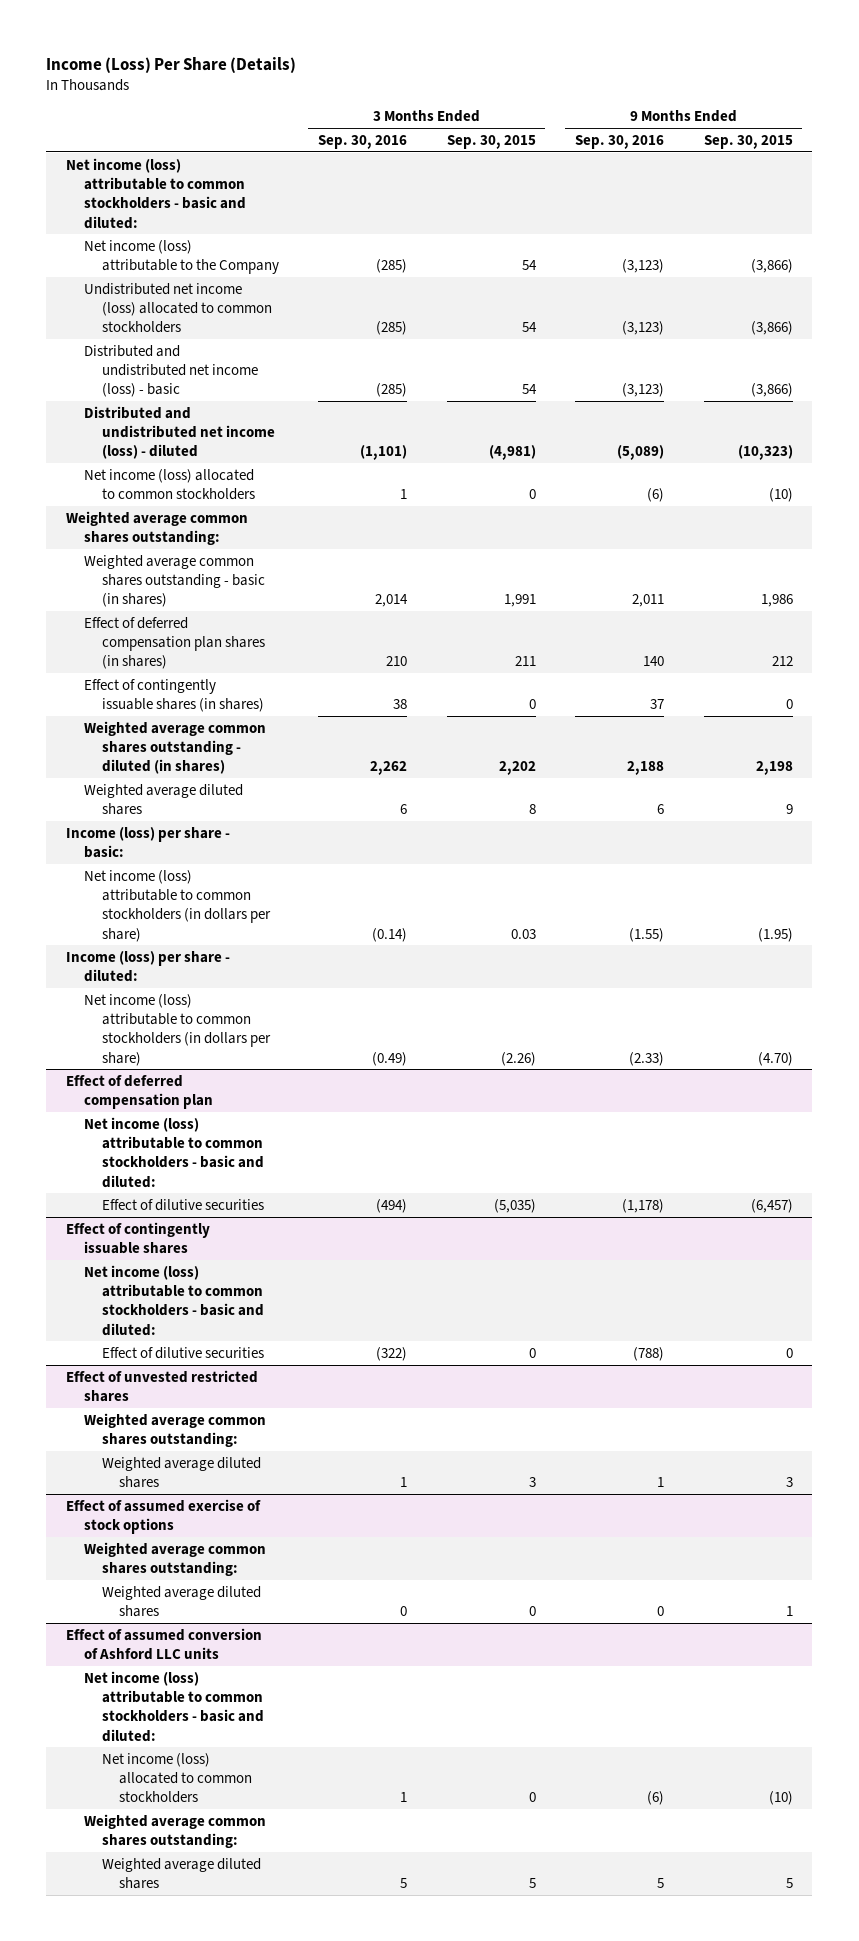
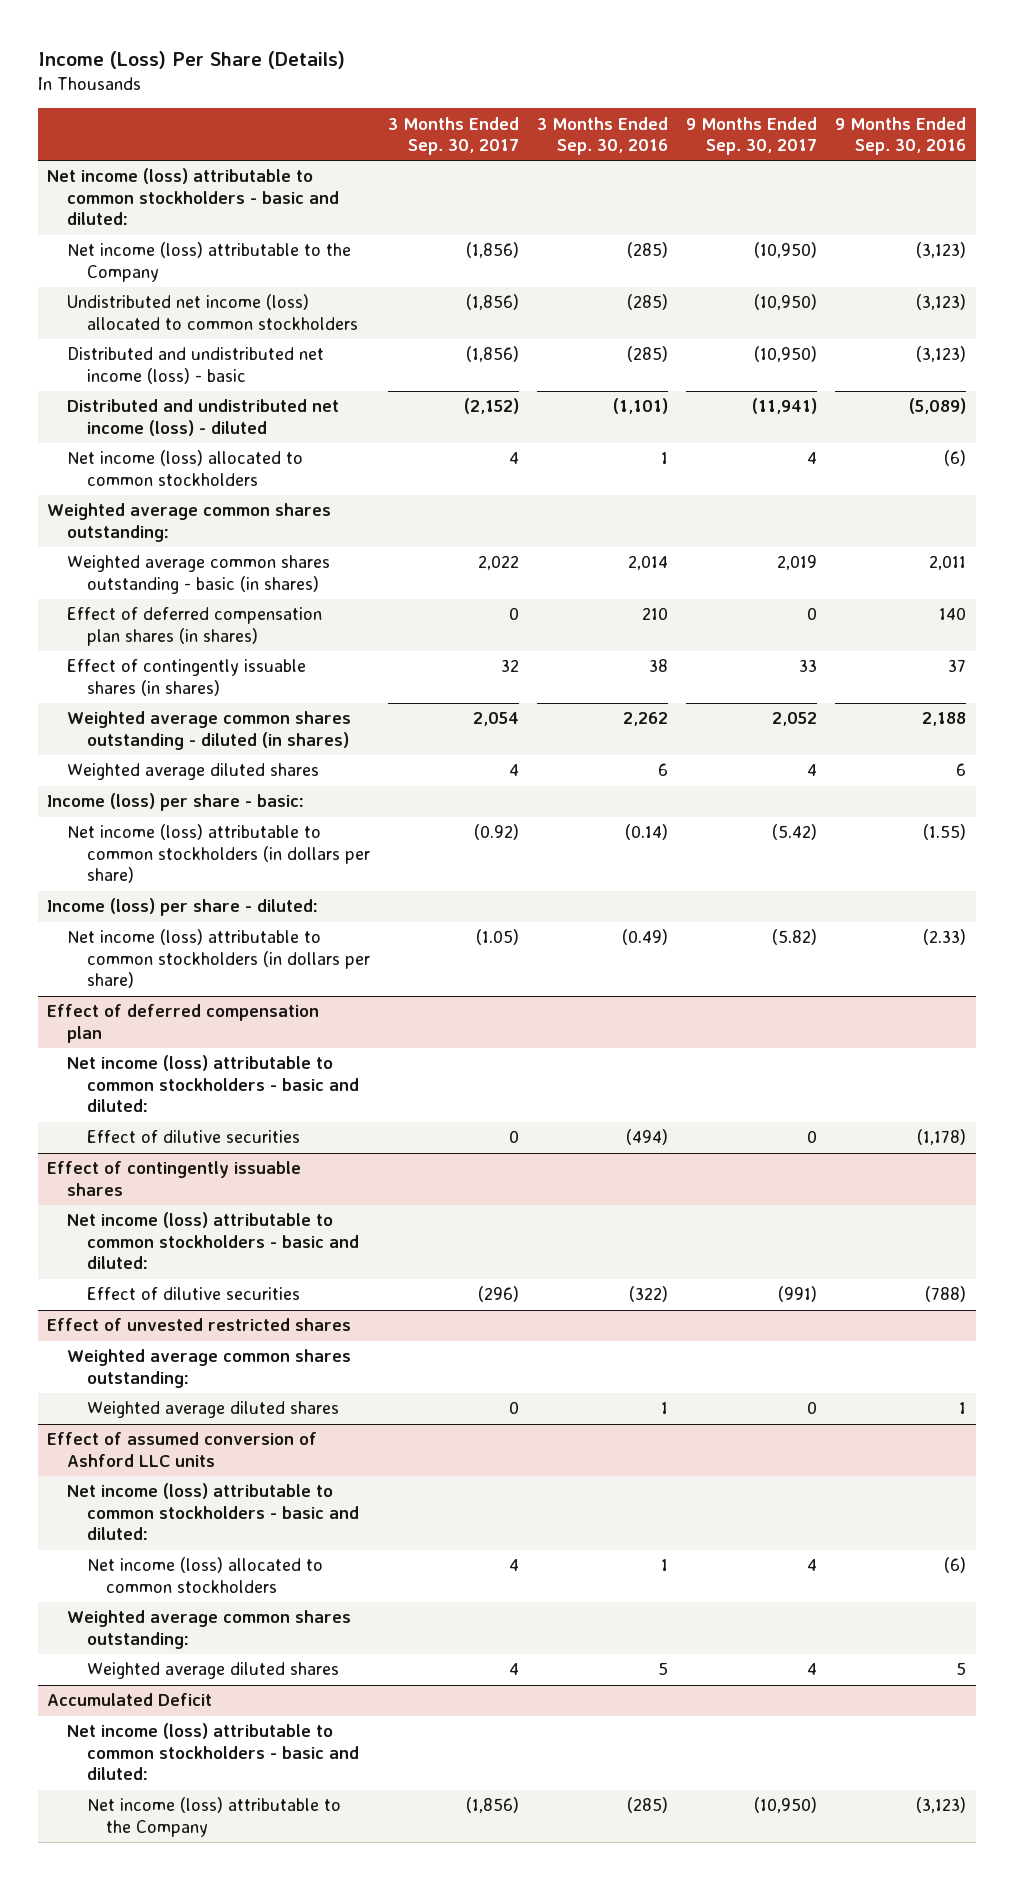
- | 3 Months Ended Sep. 30, 2016 | 3 Months Ended Sep. 30, 2015 | 9 Months Ended Sep. 30, 2016 | 9 Months Ended Sep. 30, 2015
+ | 3 Months Ended Sep. 30, 2017 | 3 Months Ended Sep. 30, 2016 | 9 Months Ended Sep. 30, 2017 | 9 Months Ended Sep. 30, 2016
- Effect of assumed exercise of stock options
- Weighted average common shares outstanding:
- Weighted average diluted shares | 0 | 0 | 0 | 1
+ Accumulated Deficit
+ Net income (loss) attributable to common stockholders - basic and diluted:
+ Net income (loss) attributable to the Company | (1,856) | (285) | (10,950) | (3,123)

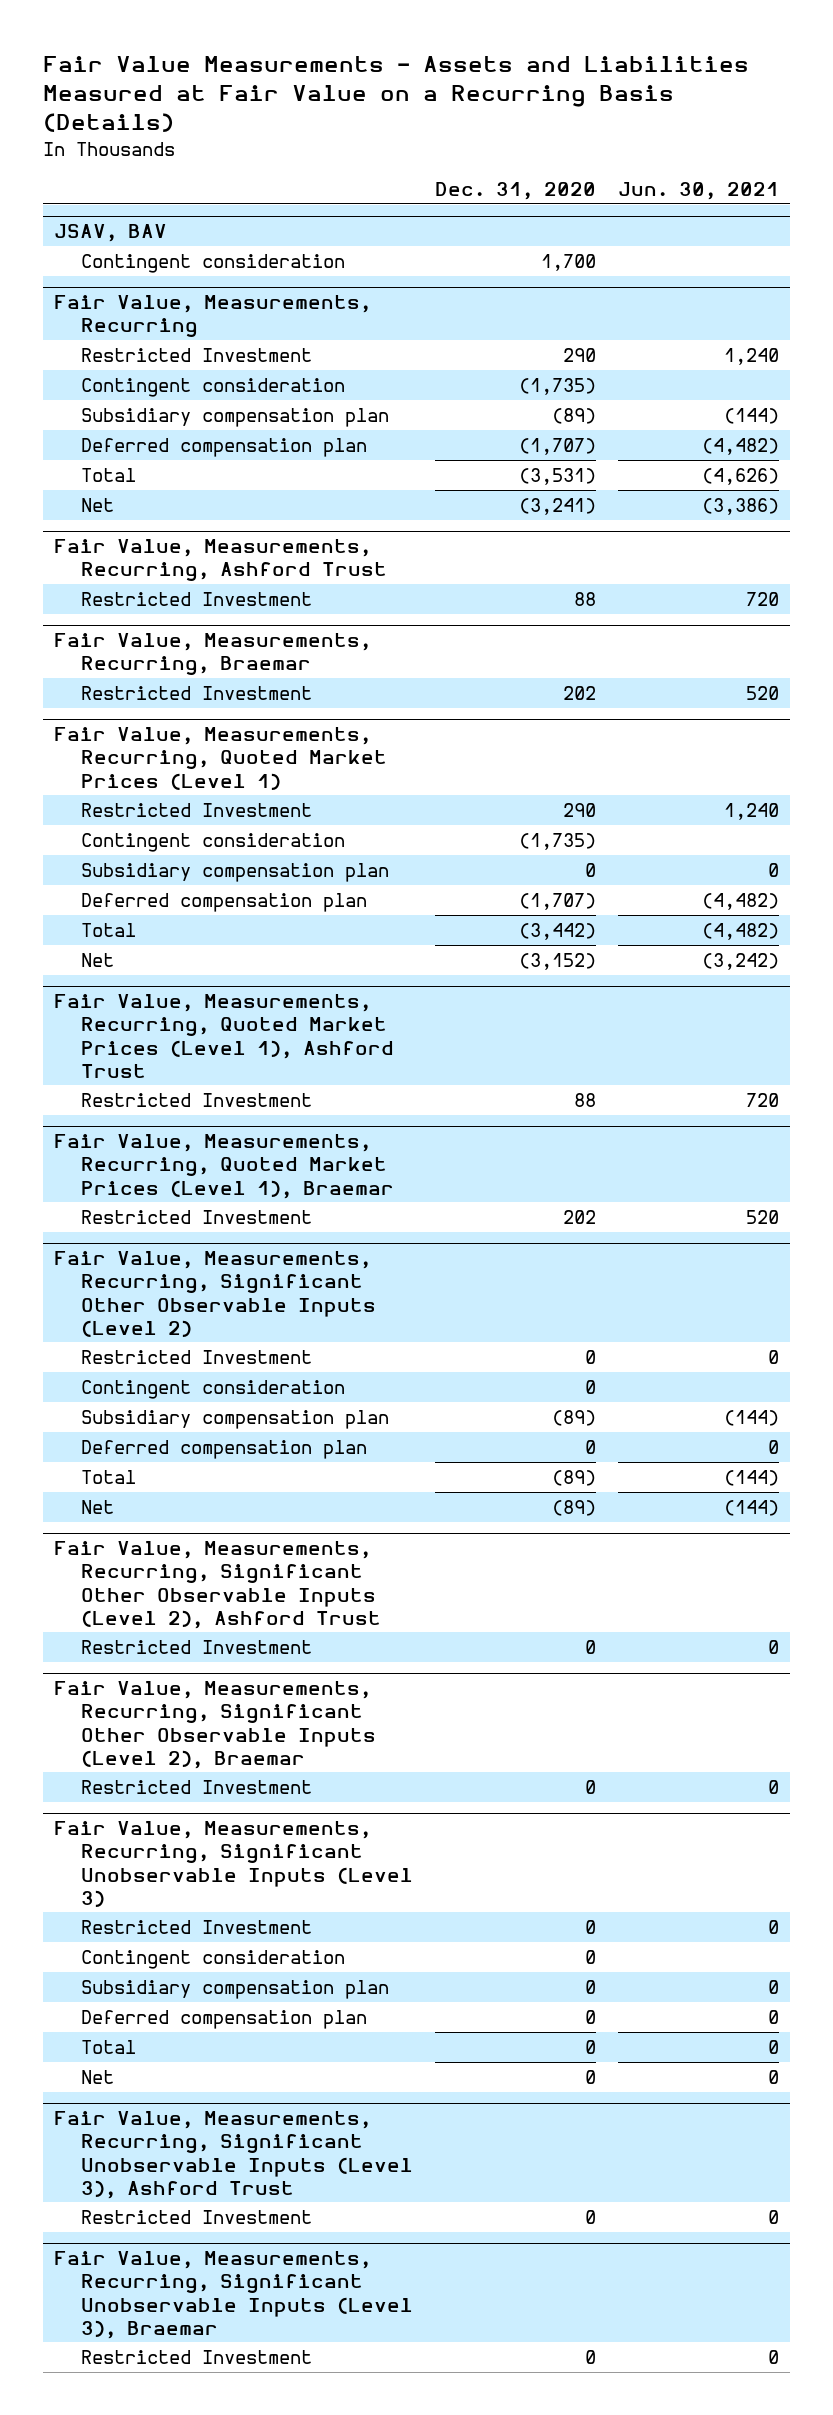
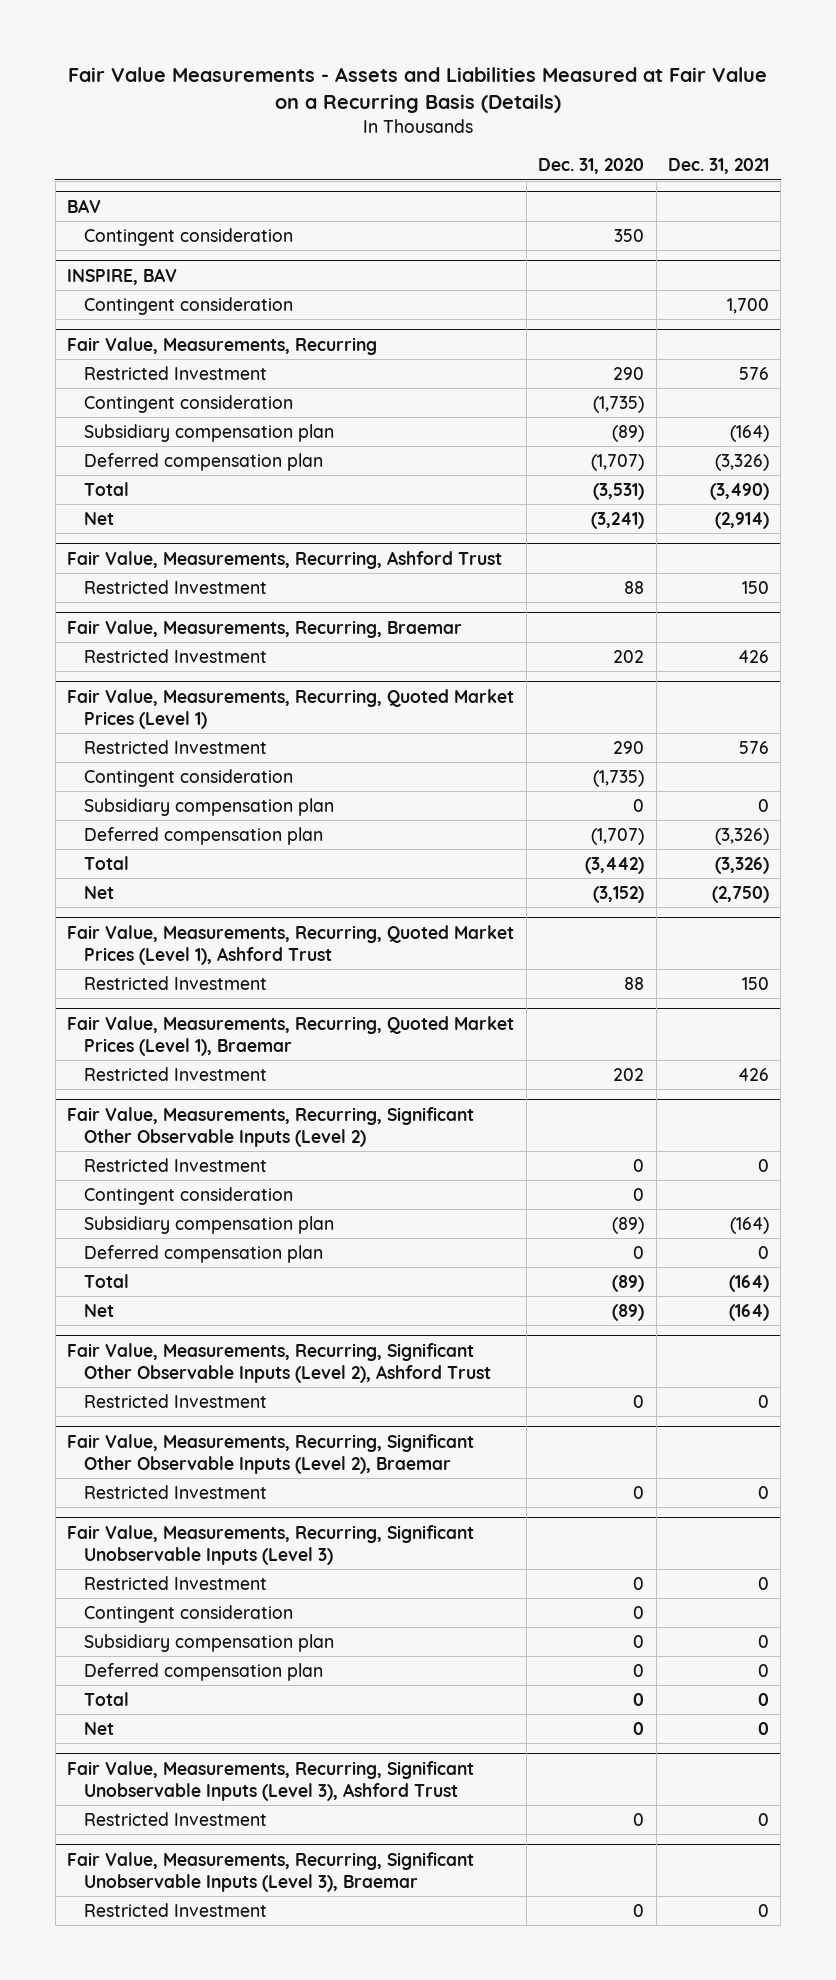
- | Dec. 31, 2020 | Jun. 30, 2021
+ | Dec. 31, 2020 | Dec. 31, 2021
- JSAV, BAV
- Contingent consideration | 1,700 |
+ BAV
+ Contingent consideration | 350 |
+ INSPIRE, BAV
+ Contingent consideration | | 1,700

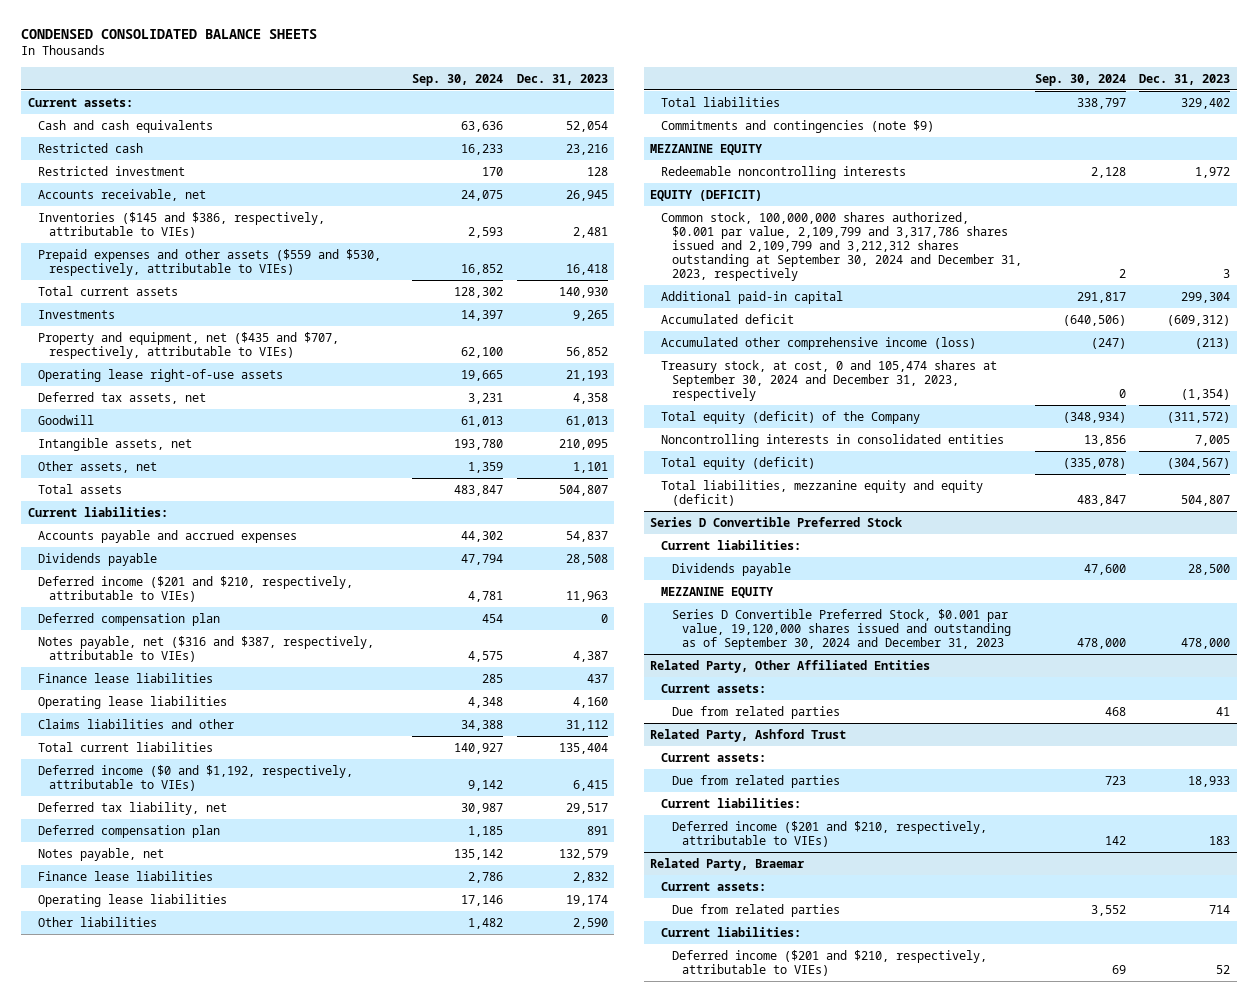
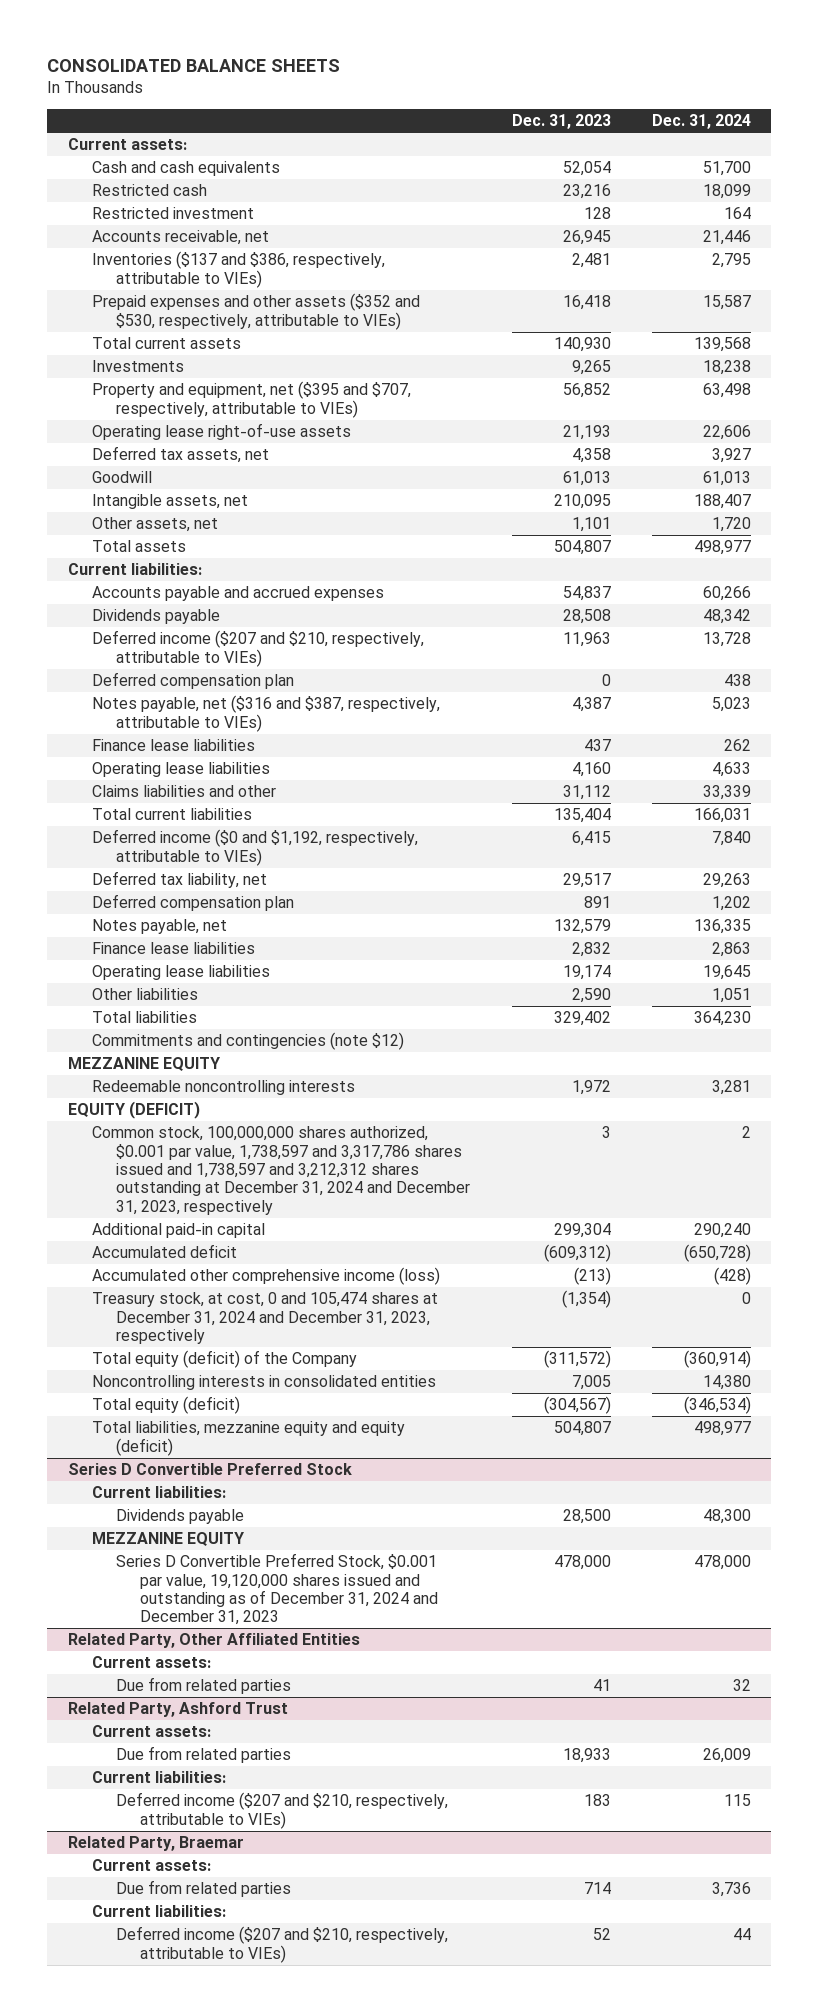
- CONDENSED CONSOLIDATED BALANCE SHEETS
+ CONSOLIDATED BALANCE SHEETS
- | Sep. 30, 2024 | Dec. 31, 2023
+ | Dec. 31, 2023 | Dec. 31, 2024
- Inventories ($145 and $386, respectively, attributable to VIEs) | 2,593 | 2,481
- Prepaid expenses and other assets ($559 and $530, respectively, attributable to VIEs) | 16,852 | 16,418
+ Inventories ($137 and $386, respectively, attributable to VIEs) | 2,481 | 2,795
+ Prepaid expenses and other assets ($352 and $530, respectively, attributable to VIEs) | 16,418 | 15,587
- Property and equipment, net ($435 and $707, respectively, attributable to VIEs) | 62,100 | 56,852
+ Property and equipment, net ($395 and $707, respectively, attributable to VIEs) | 56,852 | 63,498
- Deferred income ($201 and $210, respectively, attributable to VIEs) | 4,781 | 11,963
+ Deferred income ($207 and $210, respectively, attributable to VIEs) | 11,963 | 13,728
- Commitments and contingencies (note $9)
+ Commitments and contingencies (note $12)
- Common stock, 100,000,000 shares authorized, $0.001 par value, 2,109,799 and 3,317,786 shares issued and 2,109,799 and 3,212,312 shares outstanding at September 30, 2024 and December 31, 2023, respectively | 2 | 3
+ Common stock, 100,000,000 shares authorized, $0.001 par value, 1,738,597 and 3,317,786 shares issued and 1,738,597 and 3,212,312 shares outstanding at December 31, 2024 and December 31, 2023, respectively | 3 | 2
- Treasury stock, at cost, 0 and 105,474 shares at September 30, 2024 and December 31, 2023, respectively | 0 | (1,354)
+ Treasury stock, at cost, 0 and 105,474 shares at December 31, 2024 and December 31, 2023, respectively | (1,354) | 0
@ Series D Convertible Preferred Stock
- Series D Convertible Preferred Stock, $0.001 par value, 19,120,000 shares issued and outstanding as of September 30, 2024 and December 31, 2023 | 478,000 | 478,000
+ Series D Convertible Preferred Stock, $0.001 par value, 19,120,000 shares issued and outstanding as of December 31, 2024 and December 31, 2023 | 478,000 | 478,000
@ Related Party, Ashford Trust
- Deferred income ($201 and $210, respectively, attributable to VIEs) | 142 | 183
+ Deferred income ($207 and $210, respectively, attributable to VIEs) | 183 | 115
@ Related Party, Braemar
- Deferred income ($201 and $210, respectively, attributable to VIEs) | 69 | 52
+ Deferred income ($207 and $210, respectively, attributable to VIEs) | 52 | 44

